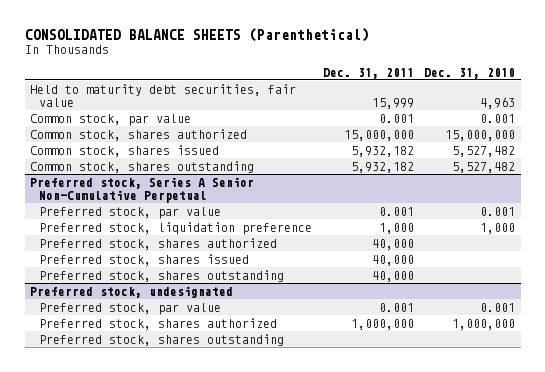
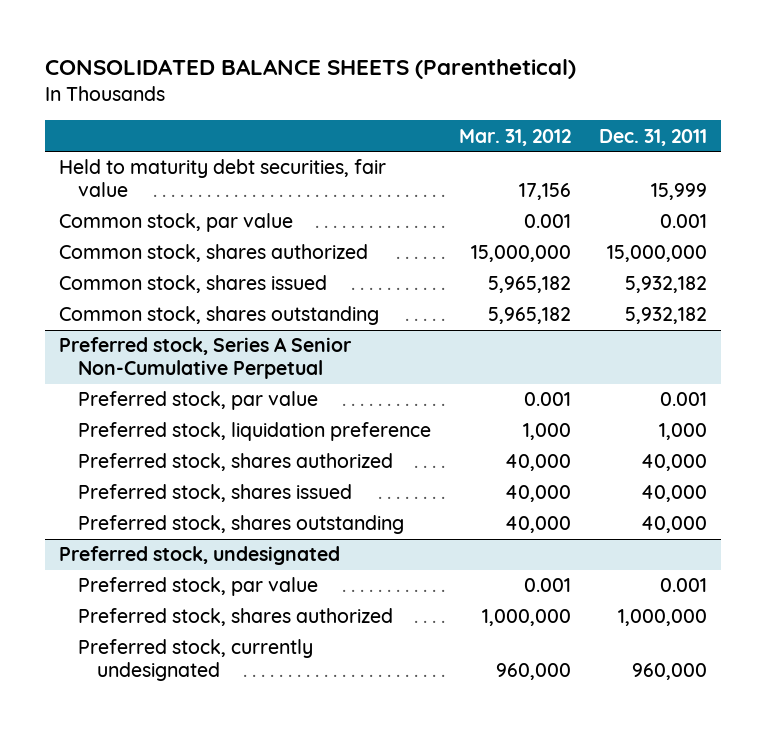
- | Dec. 31, 2011 | Dec. 31, 2010
+ | Mar. 31, 2012 | Dec. 31, 2011
@ Preferred stock, undesignated
- Preferred stock, shares outstanding
+ Preferred stock, currently undesignated | 960,000 | 960,000

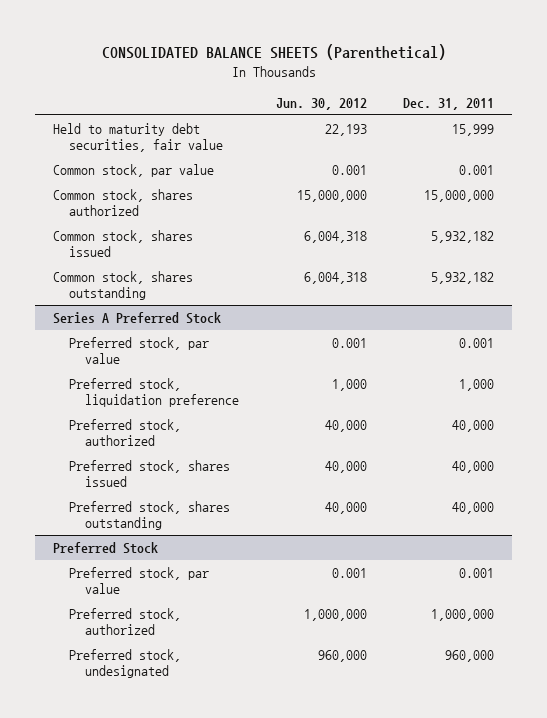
- | Mar. 31, 2012 | Dec. 31, 2011
+ | Jun. 30, 2012 | Dec. 31, 2011
- Preferred stock, Series A Senior Non-Cumulative Perpetual
+ Series A Preferred Stock
- Preferred stock, shares authorized | 40,000 | 40,000
+ Preferred stock, authorized | 40,000 | 40,000
- Preferred stock, undesignated
+ Preferred Stock
- Preferred stock, shares authorized | 1,000,000 | 1,000,000
- Preferred stock, currently undesignated | 960,000 | 960,000
+ Preferred stock, authorized | 1,000,000 | 1,000,000
+ Preferred stock, undesignated | 960,000 | 960,000

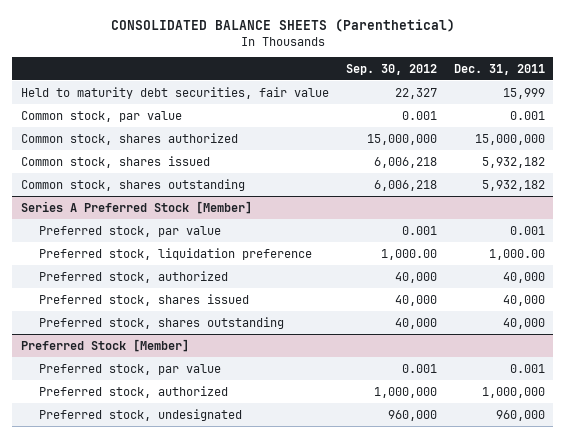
- | Jun. 30, 2012 | Dec. 31, 2011
+ | Sep. 30, 2012 | Dec. 31, 2011
- Series A Preferred Stock
+ Series A Preferred Stock [Member]
- Preferred stock, liquidation preference | 1,000 | 1,000
+ Preferred stock, liquidation preference | 1,000.00 | 1,000.00
- Preferred Stock
+ Preferred Stock [Member]

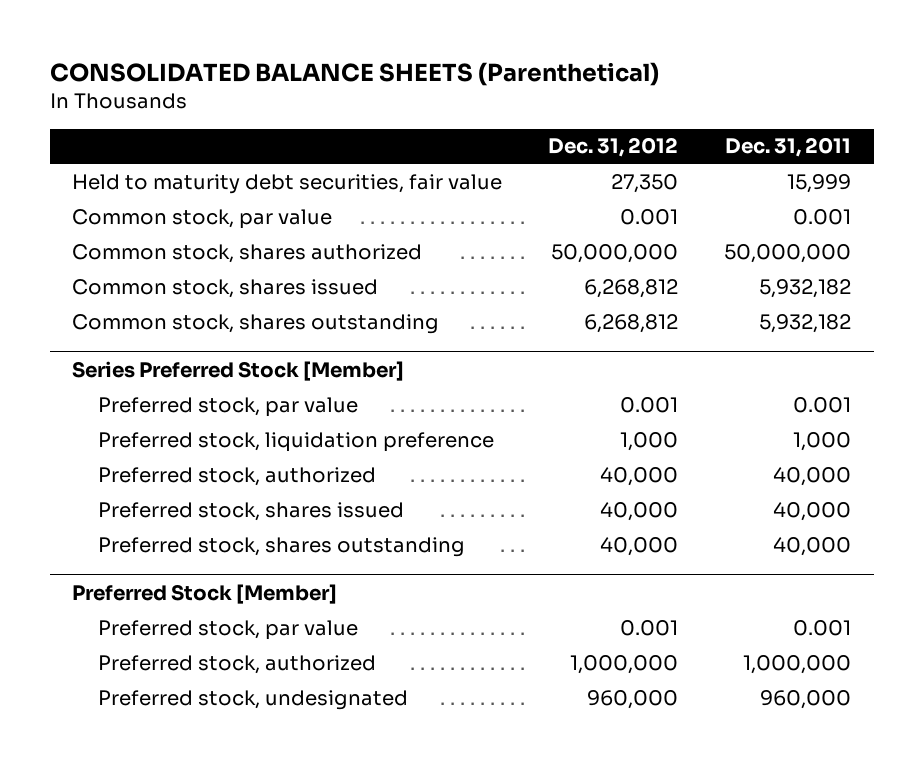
- | Sep. 30, 2012 | Dec. 31, 2011
+ | Dec. 31, 2012 | Dec. 31, 2011
- Common stock, shares authorized | 15,000,000 | 15,000,000
+ Common stock, shares authorized | 50,000,000 | 50,000,000
- Series A Preferred Stock [Member]
+ Series Preferred Stock [Member]
- Preferred stock, liquidation preference | 1,000.00 | 1,000.00
+ Preferred stock, liquidation preference | 1,000 | 1,000

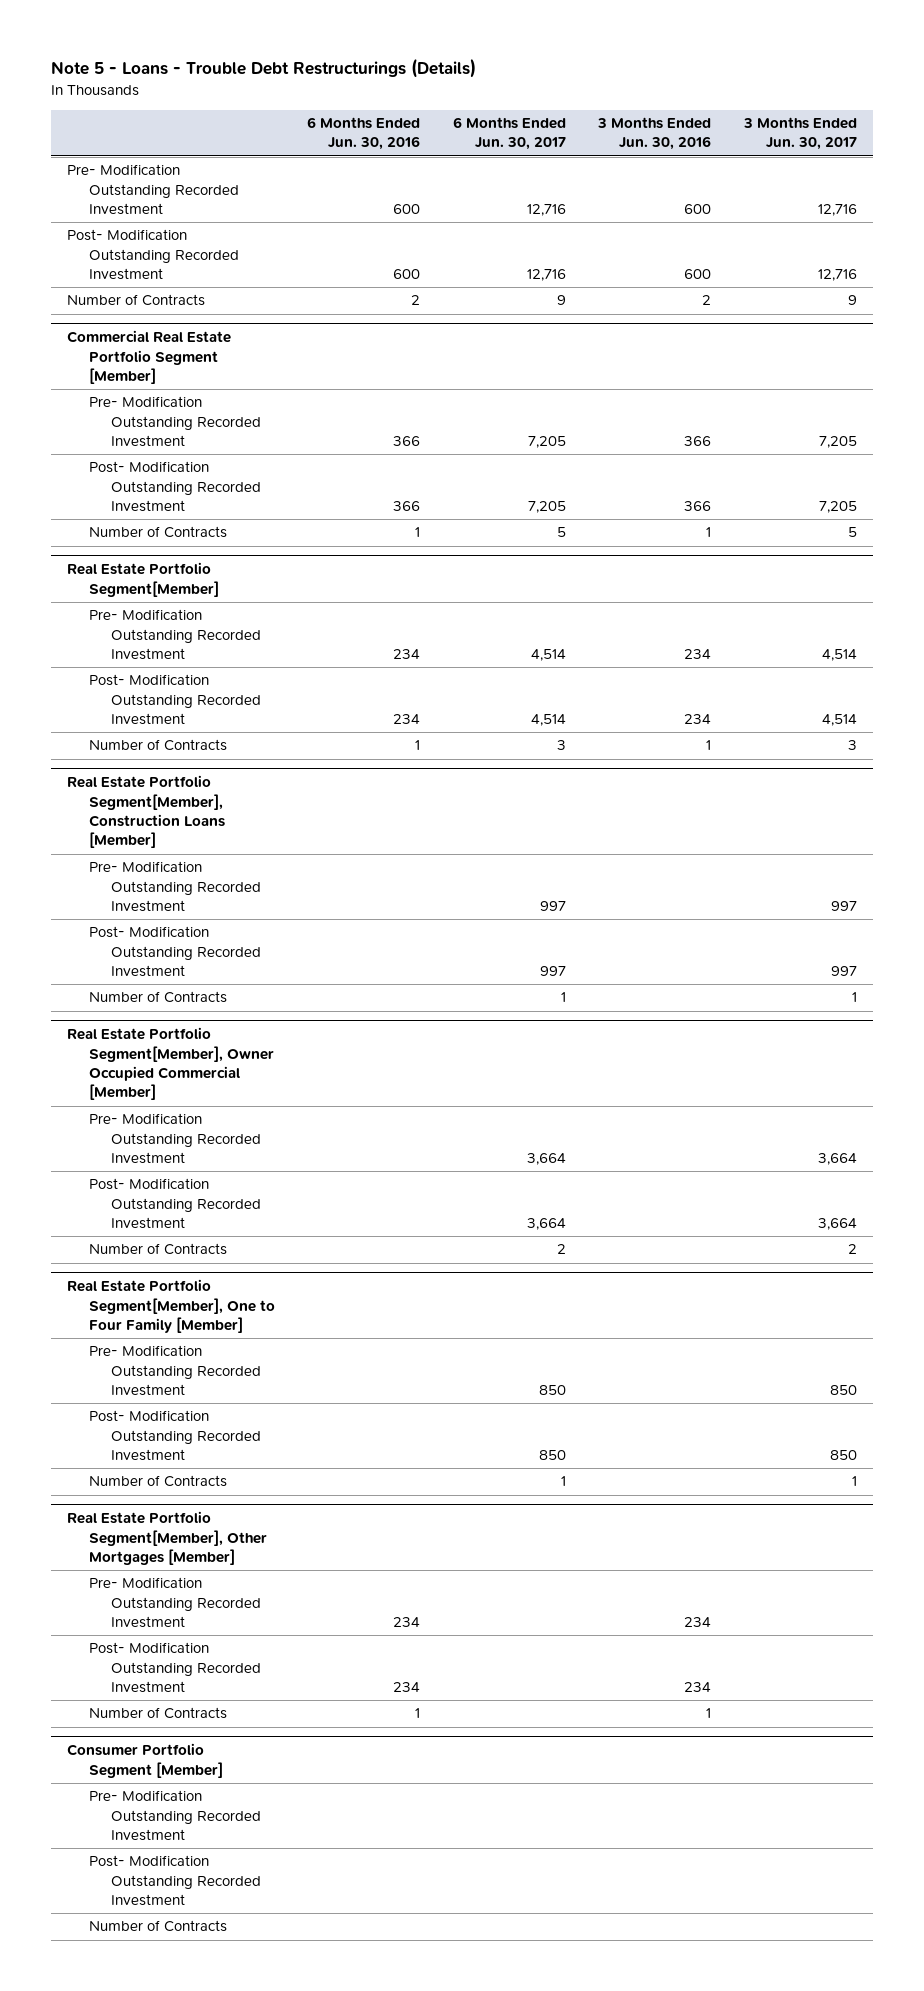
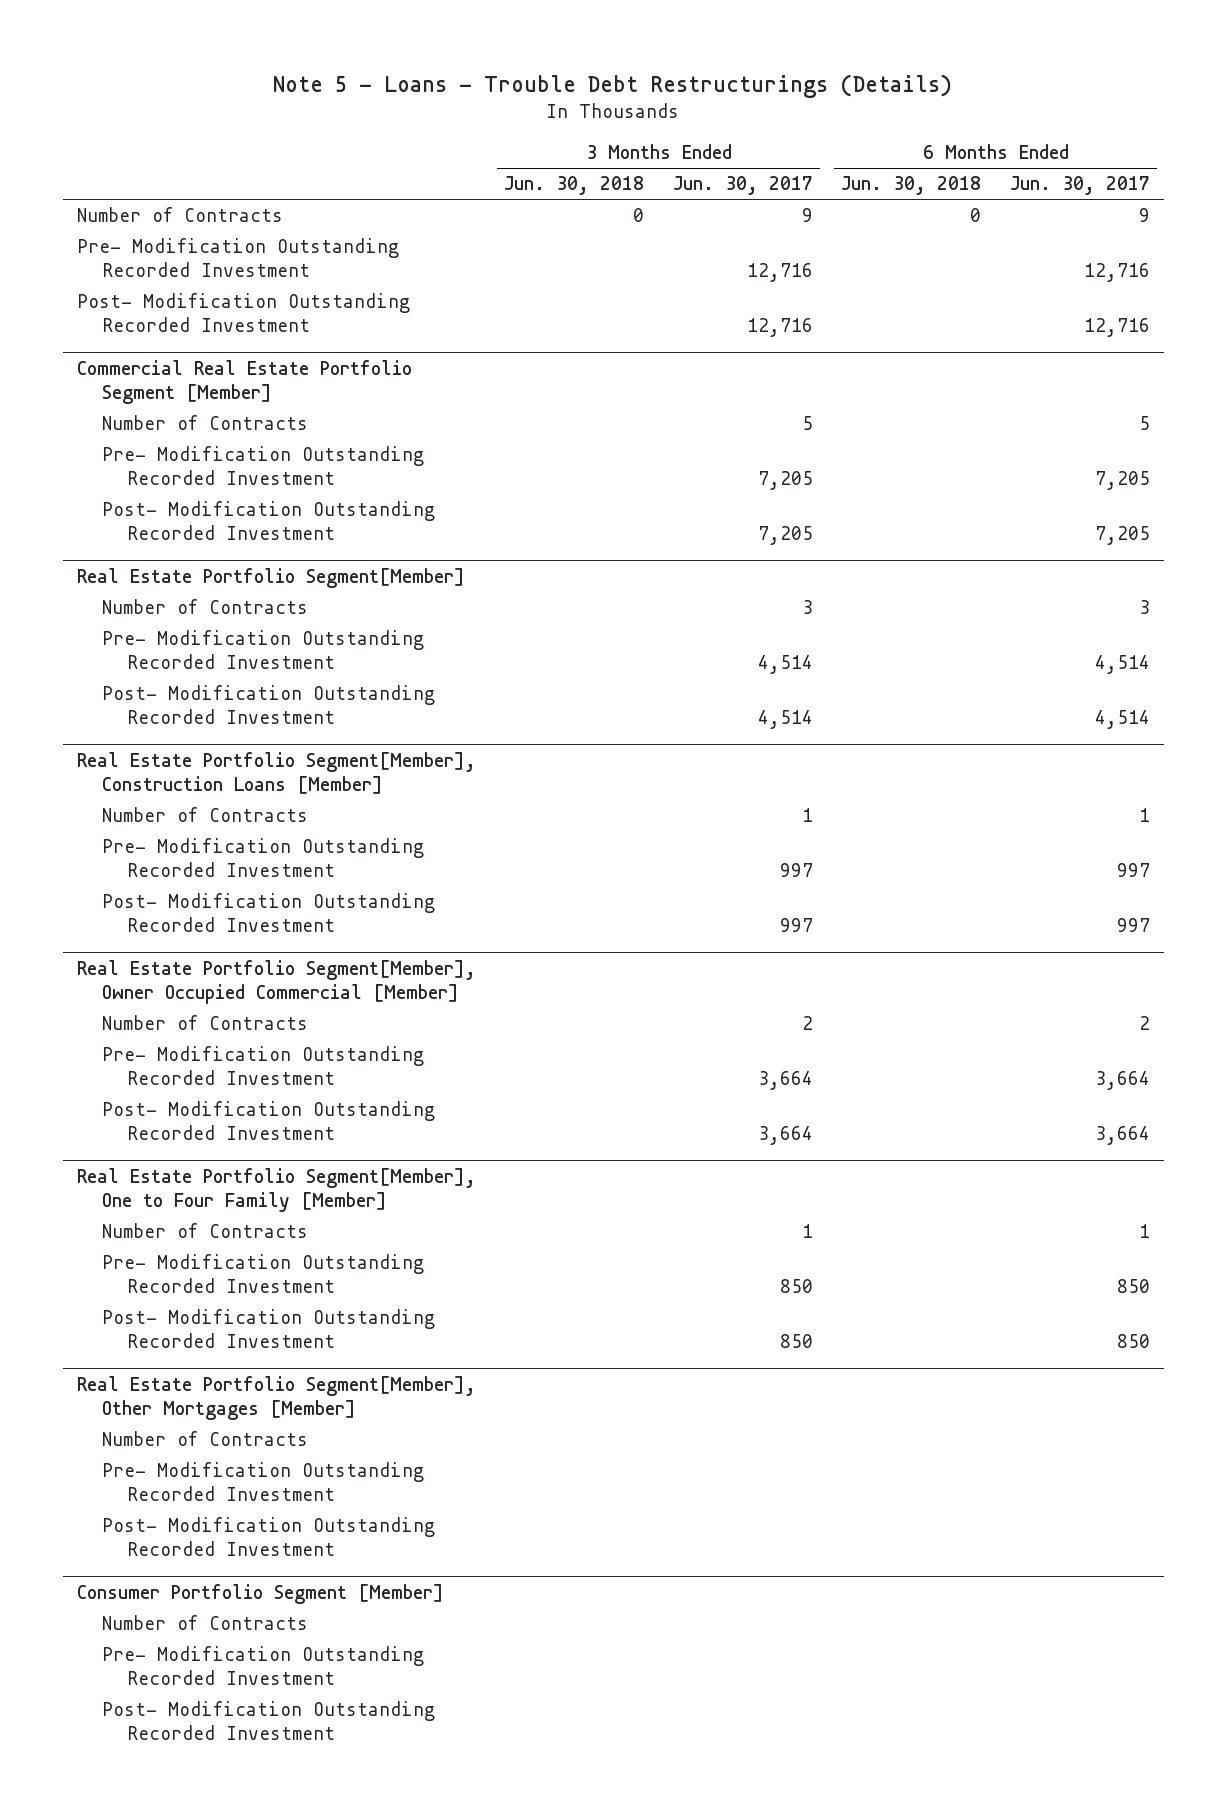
- | 6 Months Ended Jun. 30, 2016 | 6 Months Ended Jun. 30, 2017 | 3 Months Ended Jun. 30, 2016 | 3 Months Ended Jun. 30, 2017
+ | 3 Months Ended Jun. 30, 2018 | 3 Months Ended Jun. 30, 2017 | 6 Months Ended Jun. 30, 2018 | 6 Months Ended Jun. 30, 2017
moved up: Number of Contracts | 0 | 9 | 0 | 9
@ Commercial Real Estate Portfolio Segment [Member]
moved up: Number of Contracts | | 5 | | 5
@ Real Estate Portfolio Segment[Member]
moved up: Number of Contracts | | 3 | | 3
@ Real Estate Portfolio Segment[Member], Construction Loans [Member]
moved up: Number of Contracts | | 1 | | 1
@ Real Estate Portfolio Segment[Member], Owner Occupied Commercial [Member]
moved up: Number of Contracts | | 2 | | 2
@ Real Estate Portfolio Segment[Member], One to Four Family [Member]
moved up: Number of Contracts | | 1 | | 1
@ Real Estate Portfolio Segment[Member], Other Mortgages [Member]
moved up: Number of Contracts
@ Consumer Portfolio Segment [Member]
moved up: Number of Contracts

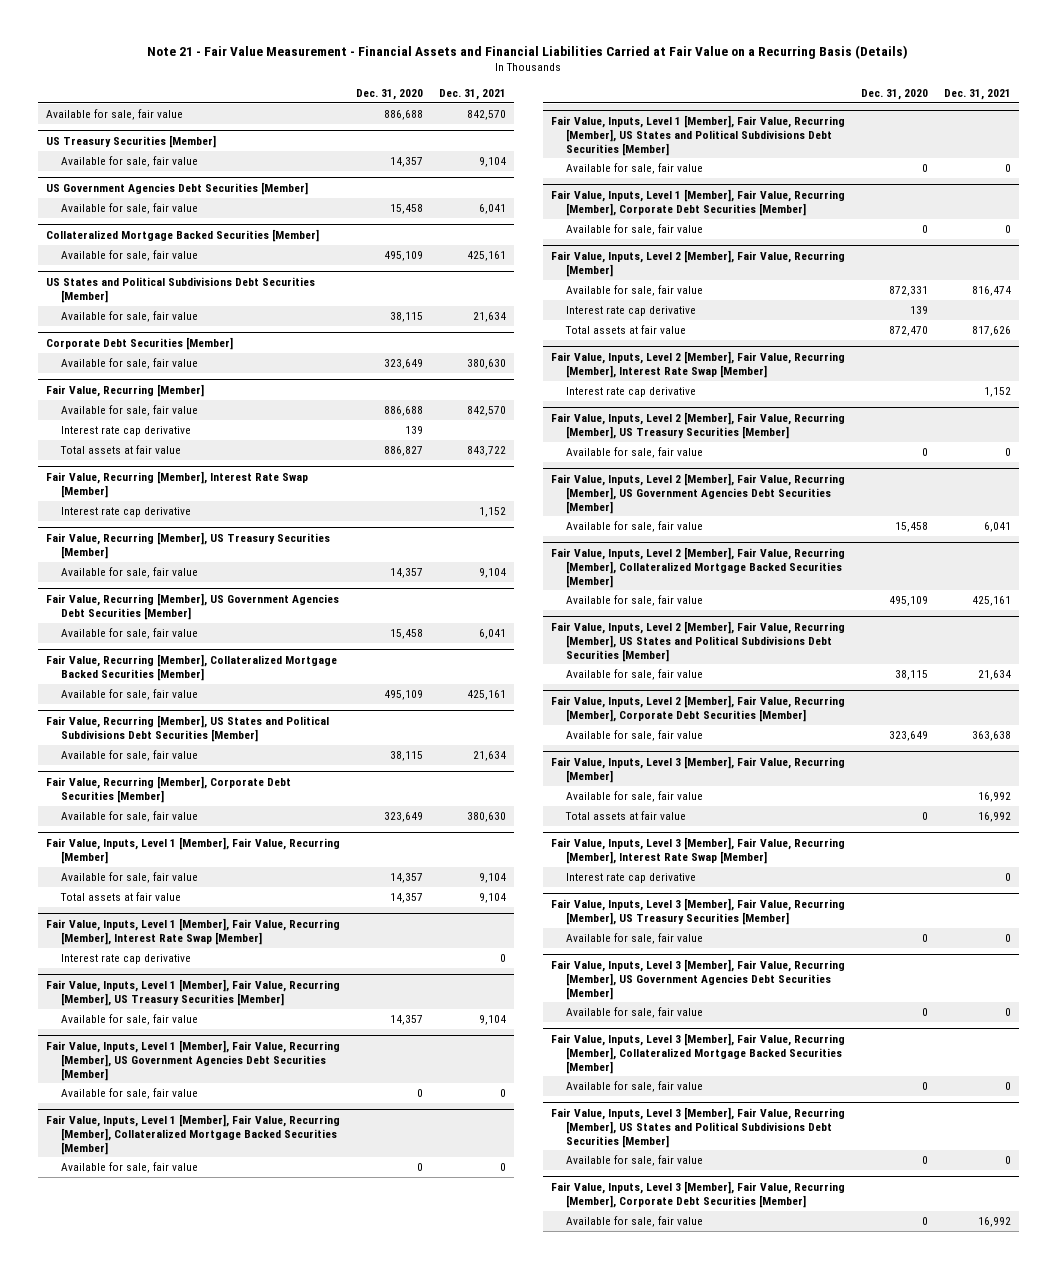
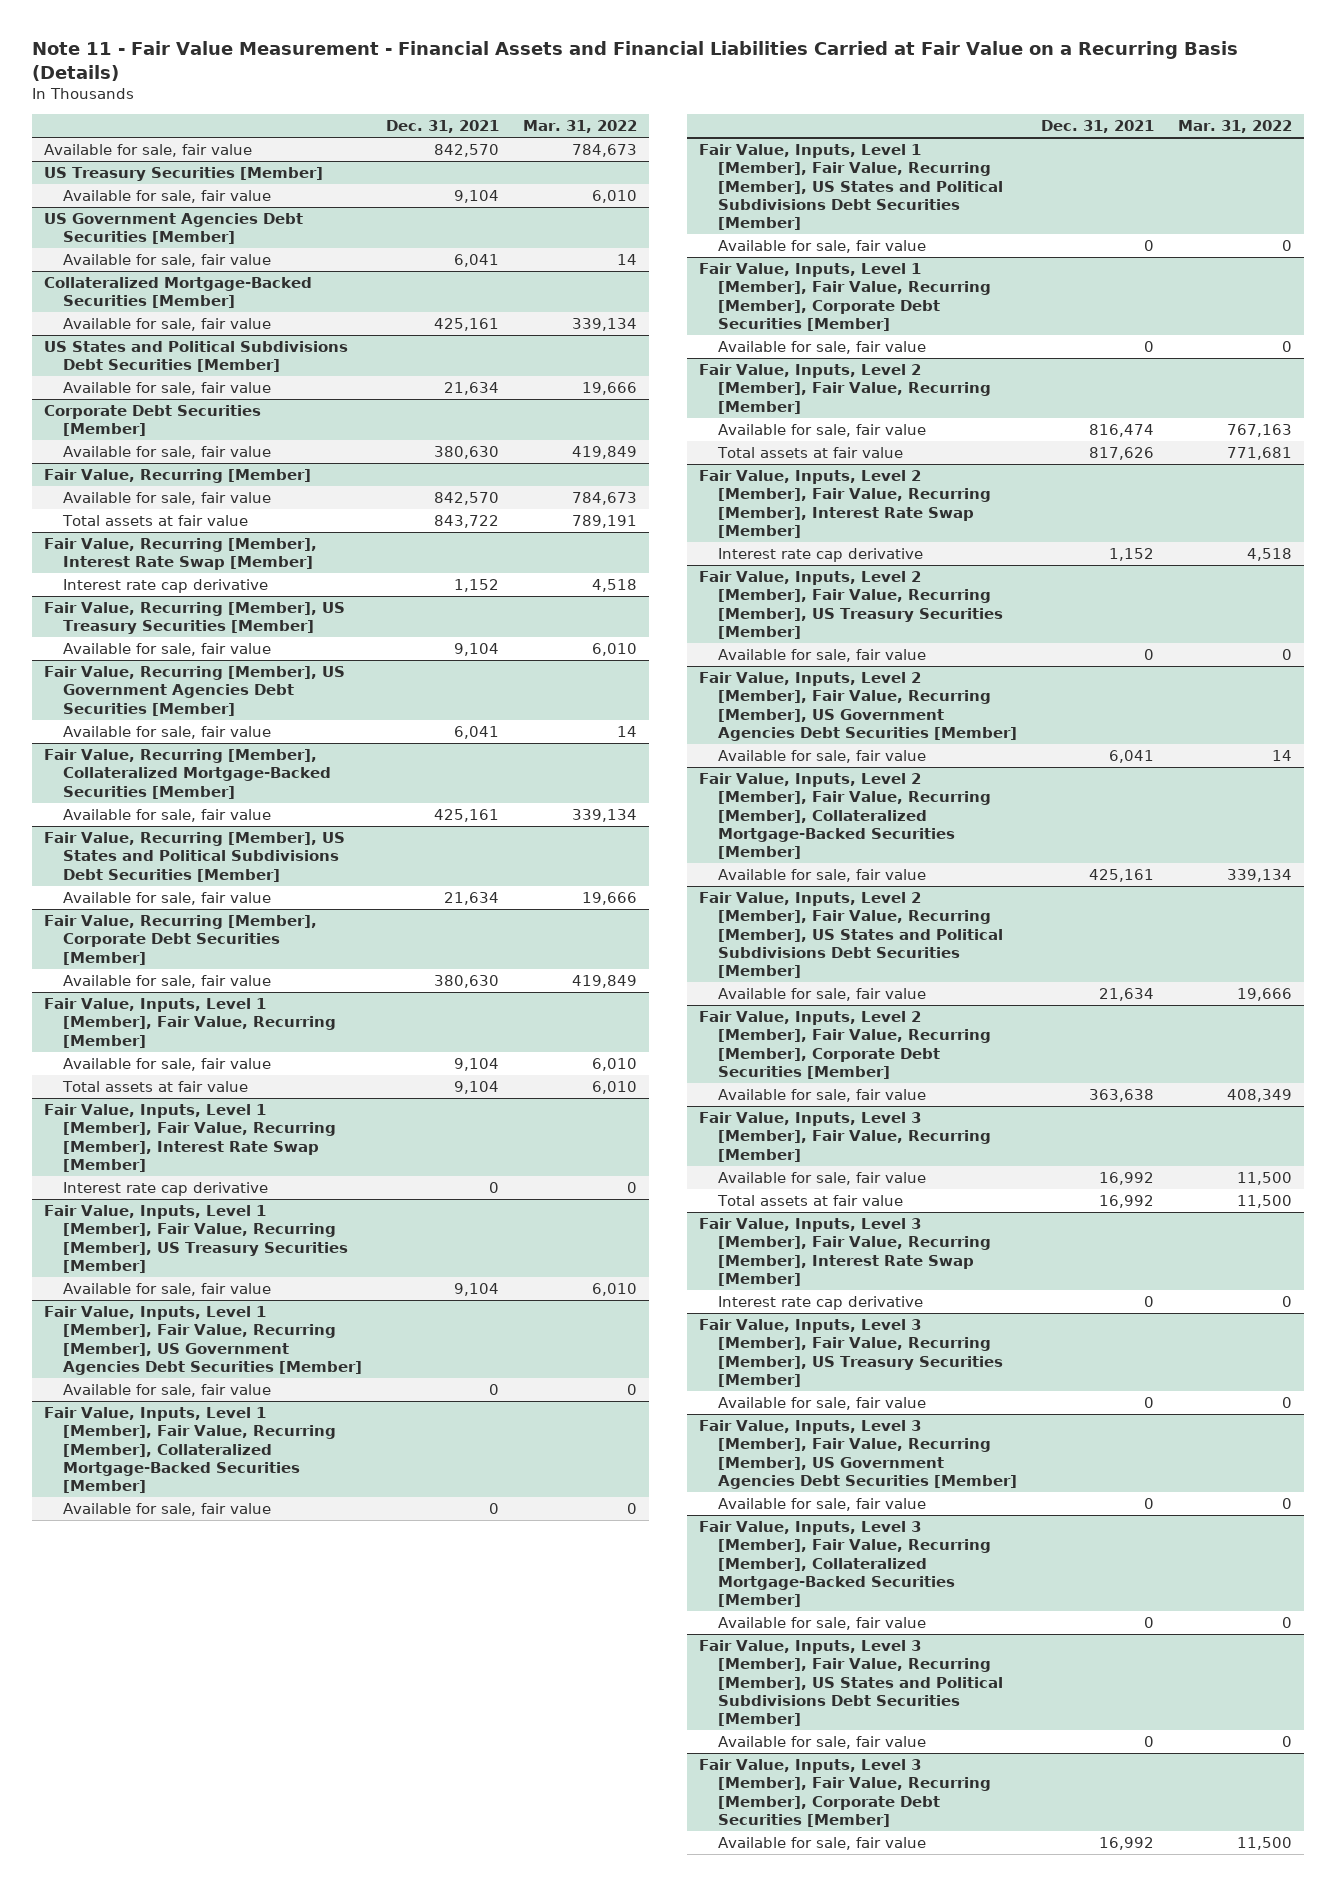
- Note 21 - Fair Value Measurement - Financial Assets and Financial Liabilities Carried at Fair Value on a Recurring Basis (Details)
+ Note 11 - Fair Value Measurement - Financial Assets and Financial Liabilities Carried at Fair Value on a Recurring Basis (Details)
- | Dec. 31, 2020 | Dec. 31, 2021
+ | Dec. 31, 2021 | Mar. 31, 2022
- Collateralized Mortgage Backed Securities [Member]
+ Collateralized Mortgage-Backed Securities [Member]
@ Fair Value, Recurring [Member]
- Interest rate cap derivative | 139 |
- Fair Value, Recurring [Member], Collateralized Mortgage Backed Securities [Member]
+ Fair Value, Recurring [Member], Collateralized Mortgage-Backed Securities [Member]
- Fair Value, Inputs, Level 1 [Member], Fair Value, Recurring [Member], Collateralized Mortgage Backed Securities [Member]
+ Fair Value, Inputs, Level 1 [Member], Fair Value, Recurring [Member], Collateralized Mortgage-Backed Securities [Member]
@ Fair Value, Inputs, Level 2 [Member], Fair Value, Recurring [Member]
- Interest rate cap derivative | 139 |
- Fair Value, Inputs, Level 2 [Member], Fair Value, Recurring [Member], Collateralized Mortgage Backed Securities [Member]
+ Fair Value, Inputs, Level 2 [Member], Fair Value, Recurring [Member], Collateralized Mortgage-Backed Securities [Member]
- Fair Value, Inputs, Level 3 [Member], Fair Value, Recurring [Member], Collateralized Mortgage Backed Securities [Member]
+ Fair Value, Inputs, Level 3 [Member], Fair Value, Recurring [Member], Collateralized Mortgage-Backed Securities [Member]

